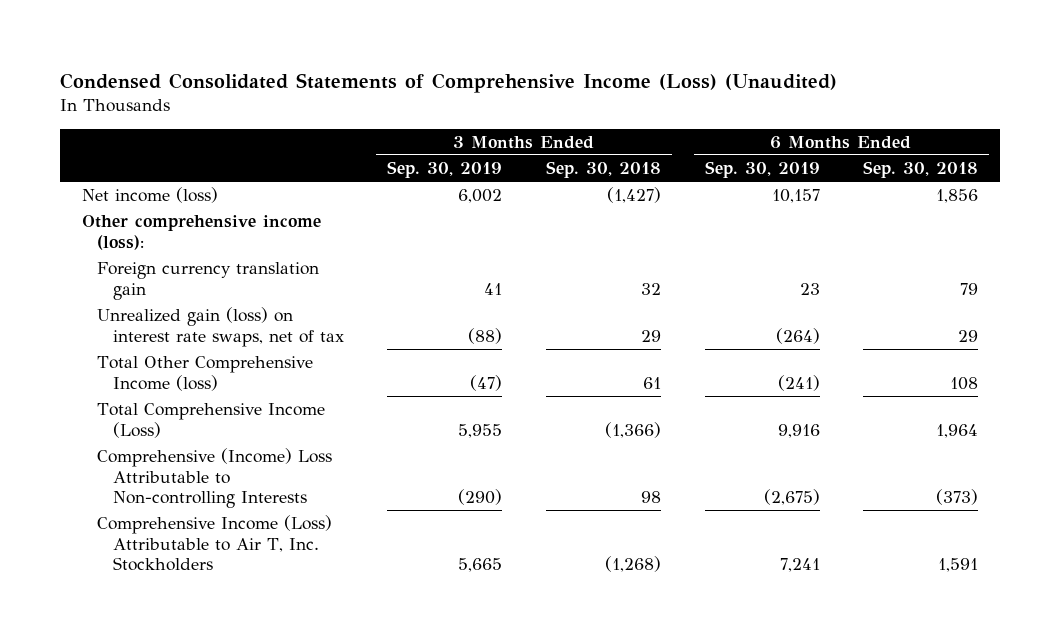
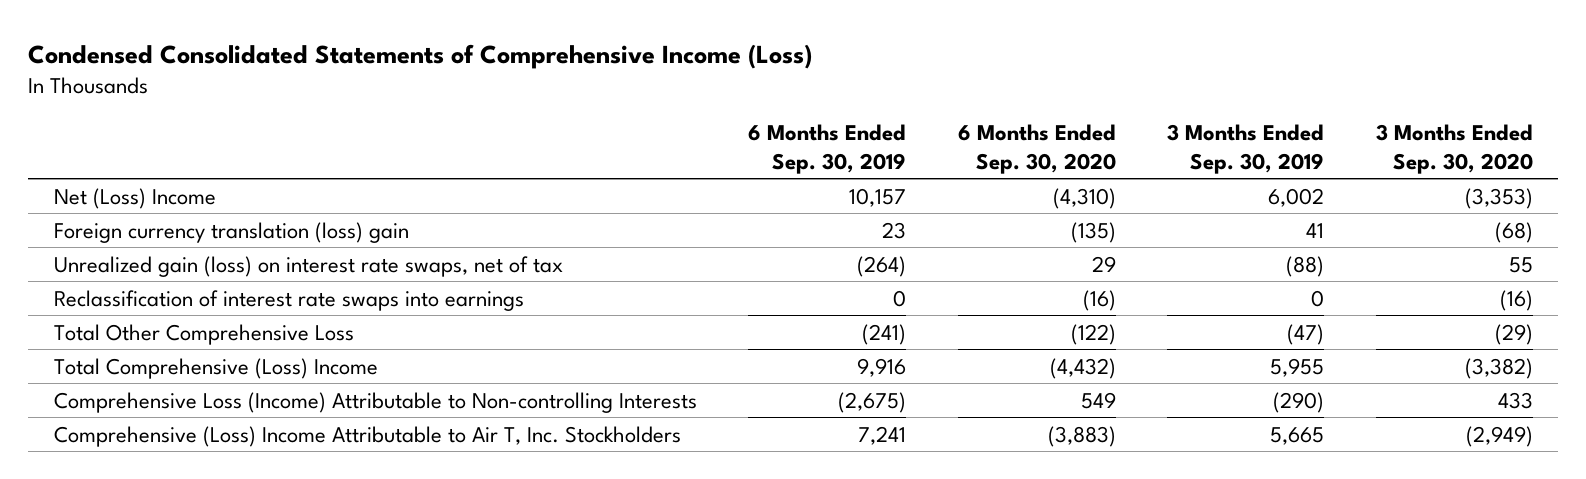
- Condensed Consolidated Statements of Comprehensive Income (Loss) (Unaudited)
+ Condensed Consolidated Statements of Comprehensive Income (Loss)
- | 3 Months Ended Sep. 30, 2019 | 3 Months Ended Sep. 30, 2018 | 6 Months Ended Sep. 30, 2019 | 6 Months Ended Sep. 30, 2018
+ | 6 Months Ended Sep. 30, 2019 | 6 Months Ended Sep. 30, 2020 | 3 Months Ended Sep. 30, 2019 | 3 Months Ended Sep. 30, 2020
- Net income (loss) | 6,002 | (1,427) | 10,157 | 1,856
- Other comprehensive income (loss):
- Foreign currency translation gain | 41 | 32 | 23 | 79
+ Net (Loss) Income | 10,157 | (4,310) | 6,002 | (3,353)
+ Foreign currency translation (loss) gain | 23 | (135) | 41 | (68)
- Total Other Comprehensive Income (loss) | (47) | 61 | (241) | 108
- Total Comprehensive Income (Loss) | 5,955 | (1,366) | 9,916 | 1,964
- Comprehensive (Income) Loss Attributable to Non-controlling Interests | (290) | 98 | (2,675) | (373)
- Comprehensive Income (Loss) Attributable to Air T, Inc. Stockholders | 5,665 | (1,268) | 7,241 | 1,591
+ Reclassification of interest rate swaps into earnings | 0 | (16) | 0 | (16)
+ Total Other Comprehensive Loss | (241) | (122) | (47) | (29)
+ Total Comprehensive (Loss) Income | 9,916 | (4,432) | 5,955 | (3,382)
+ Comprehensive Loss (Income) Attributable to Non-controlling Interests | (2,675) | 549 | (290) | 433
+ Comprehensive (Loss) Income Attributable to Air T, Inc. Stockholders | 7,241 | (3,883) | 5,665 | (2,949)

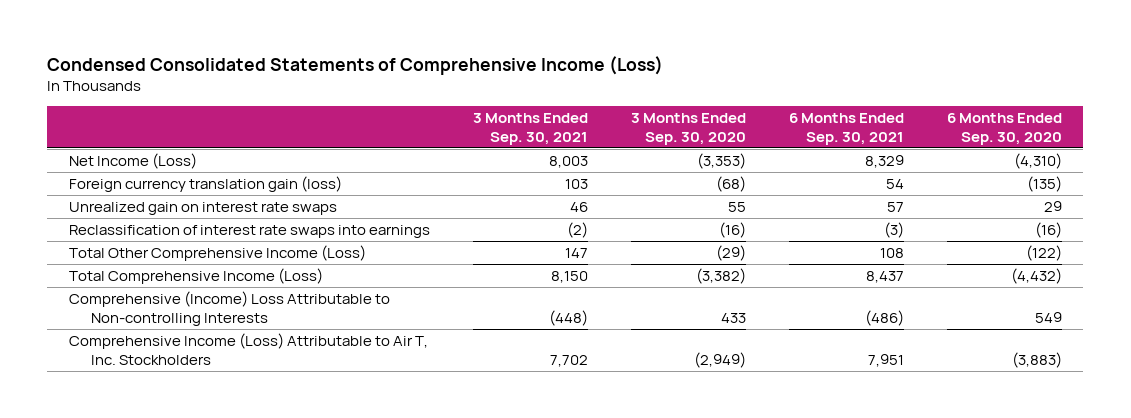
- | 6 Months Ended Sep. 30, 2019 | 6 Months Ended Sep. 30, 2020 | 3 Months Ended Sep. 30, 2019 | 3 Months Ended Sep. 30, 2020
+ | 3 Months Ended Sep. 30, 2021 | 3 Months Ended Sep. 30, 2020 | 6 Months Ended Sep. 30, 2021 | 6 Months Ended Sep. 30, 2020
- Net (Loss) Income | 10,157 | (4,310) | 6,002 | (3,353)
- Foreign currency translation (loss) gain | 23 | (135) | 41 | (68)
- Unrealized gain (loss) on interest rate swaps, net of tax | (264) | 29 | (88) | 55
+ Net Income (Loss) | 8,003 | (3,353) | 8,329 | (4,310)
+ Foreign currency translation gain (loss) | 103 | (68) | 54 | (135)
+ Unrealized gain on interest rate swaps | 46 | 55 | 57 | 29
- Total Other Comprehensive Loss | (241) | (122) | (47) | (29)
- Total Comprehensive (Loss) Income | 9,916 | (4,432) | 5,955 | (3,382)
- Comprehensive Loss (Income) Attributable to Non-controlling Interests | (2,675) | 549 | (290) | 433
- Comprehensive (Loss) Income Attributable to Air T, Inc. Stockholders | 7,241 | (3,883) | 5,665 | (2,949)
+ Total Other Comprehensive Income (Loss) | 147 | (29) | 108 | (122)
+ Total Comprehensive Income (Loss) | 8,150 | (3,382) | 8,437 | (4,432)
+ Comprehensive (Income) Loss Attributable to Non-controlling Interests | (448) | 433 | (486) | 549
+ Comprehensive Income (Loss) Attributable to Air T, Inc. Stockholders | 7,702 | (2,949) | 7,951 | (3,883)

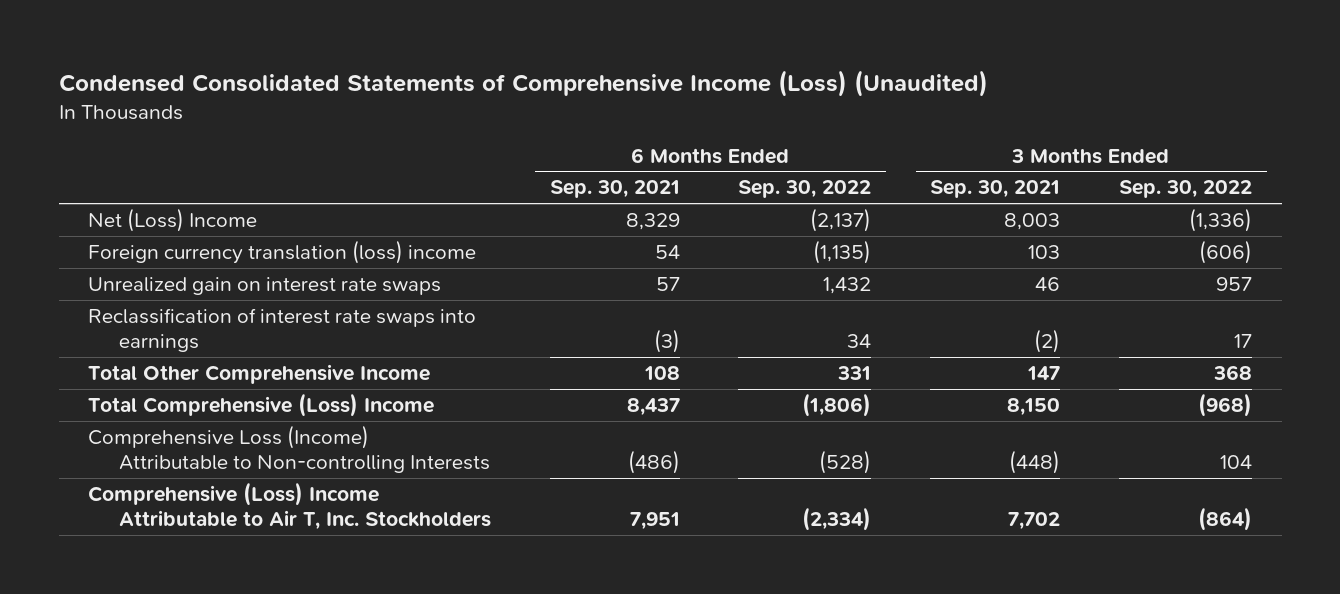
- Condensed Consolidated Statements of Comprehensive Income (Loss)
+ Condensed Consolidated Statements of Comprehensive Income (Loss) (Unaudited)
- | 3 Months Ended Sep. 30, 2021 | 3 Months Ended Sep. 30, 2020 | 6 Months Ended Sep. 30, 2021 | 6 Months Ended Sep. 30, 2020
+ | 6 Months Ended Sep. 30, 2021 | 6 Months Ended Sep. 30, 2022 | 3 Months Ended Sep. 30, 2021 | 3 Months Ended Sep. 30, 2022
- Net Income (Loss) | 8,003 | (3,353) | 8,329 | (4,310)
- Foreign currency translation gain (loss) | 103 | (68) | 54 | (135)
+ Net (Loss) Income | 8,329 | (2,137) | 8,003 | (1,336)
+ Foreign currency translation (loss) income | 54 | (1,135) | 103 | (606)
- Total Other Comprehensive Income (Loss) | 147 | (29) | 108 | (122)
- Total Comprehensive Income (Loss) | 8,150 | (3,382) | 8,437 | (4,432)
- Comprehensive (Income) Loss Attributable to Non-controlling Interests | (448) | 433 | (486) | 549
- Comprehensive Income (Loss) Attributable to Air T, Inc. Stockholders | 7,702 | (2,949) | 7,951 | (3,883)
+ Total Other Comprehensive Income | 108 | 331 | 147 | 368
+ Total Comprehensive (Loss) Income | 8,437 | (1,806) | 8,150 | (968)
+ Comprehensive Loss (Income) Attributable to Non-controlling Interests | (486) | (528) | (448) | 104
+ Comprehensive (Loss) Income Attributable to Air T, Inc. Stockholders | 7,951 | (2,334) | 7,702 | (864)

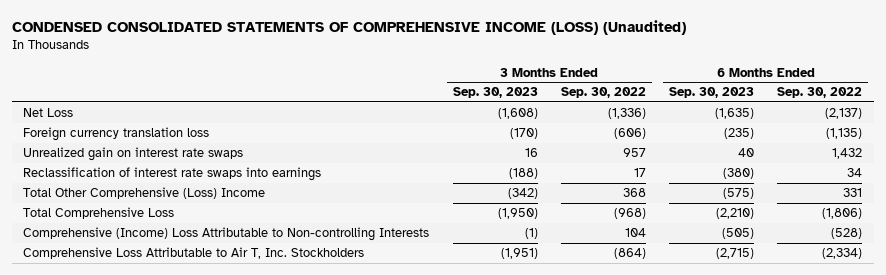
- Condensed Consolidated Statements of Comprehensive Income (Loss) (Unaudited)
+ CONDENSED CONSOLIDATED STATEMENTS OF COMPREHENSIVE INCOME (LOSS) (Unaudited)
- | 6 Months Ended Sep. 30, 2021 | 6 Months Ended Sep. 30, 2022 | 3 Months Ended Sep. 30, 2021 | 3 Months Ended Sep. 30, 2022
+ | 3 Months Ended Sep. 30, 2023 | 3 Months Ended Sep. 30, 2022 | 6 Months Ended Sep. 30, 2023 | 6 Months Ended Sep. 30, 2022
- Net (Loss) Income | 8,329 | (2,137) | 8,003 | (1,336)
- Foreign currency translation (loss) income | 54 | (1,135) | 103 | (606)
+ Net Loss | (1,608) | (1,336) | (1,635) | (2,137)
+ Foreign currency translation loss | (170) | (606) | (235) | (1,135)
- Total Other Comprehensive Income | 108 | 331 | 147 | 368
- Total Comprehensive (Loss) Income | 8,437 | (1,806) | 8,150 | (968)
- Comprehensive Loss (Income) Attributable to Non-controlling Interests | (486) | (528) | (448) | 104
- Comprehensive (Loss) Income Attributable to Air T, Inc. Stockholders | 7,951 | (2,334) | 7,702 | (864)
+ Total Other Comprehensive (Loss) Income | (342) | 368 | (575) | 331
+ Total Comprehensive Loss | (1,950) | (968) | (2,210) | (1,806)
+ Comprehensive (Income) Loss Attributable to Non-controlling Interests | (1) | 104 | (505) | (528)
+ Comprehensive Loss Attributable to Air T, Inc. Stockholders | (1,951) | (864) | (2,715) | (2,334)

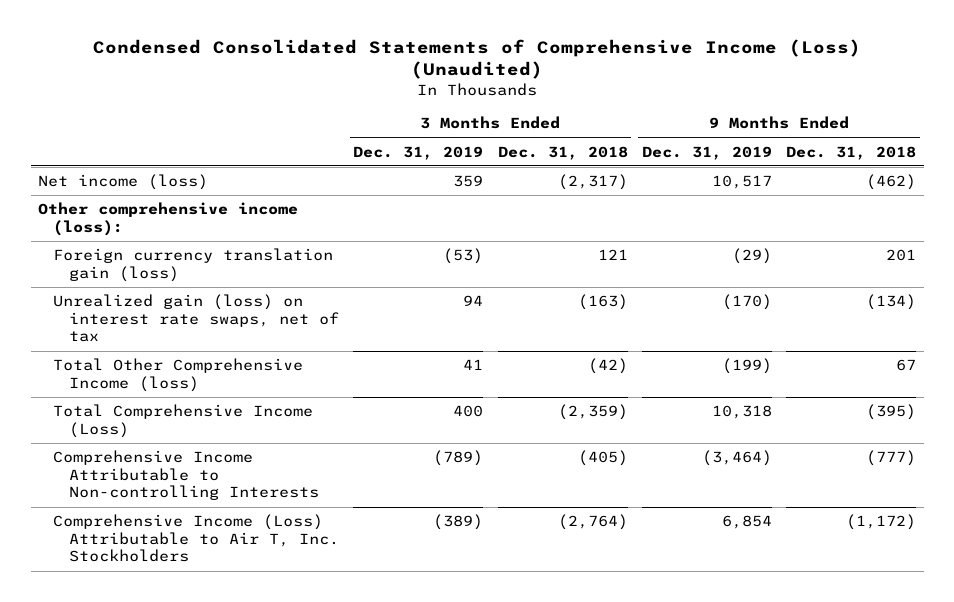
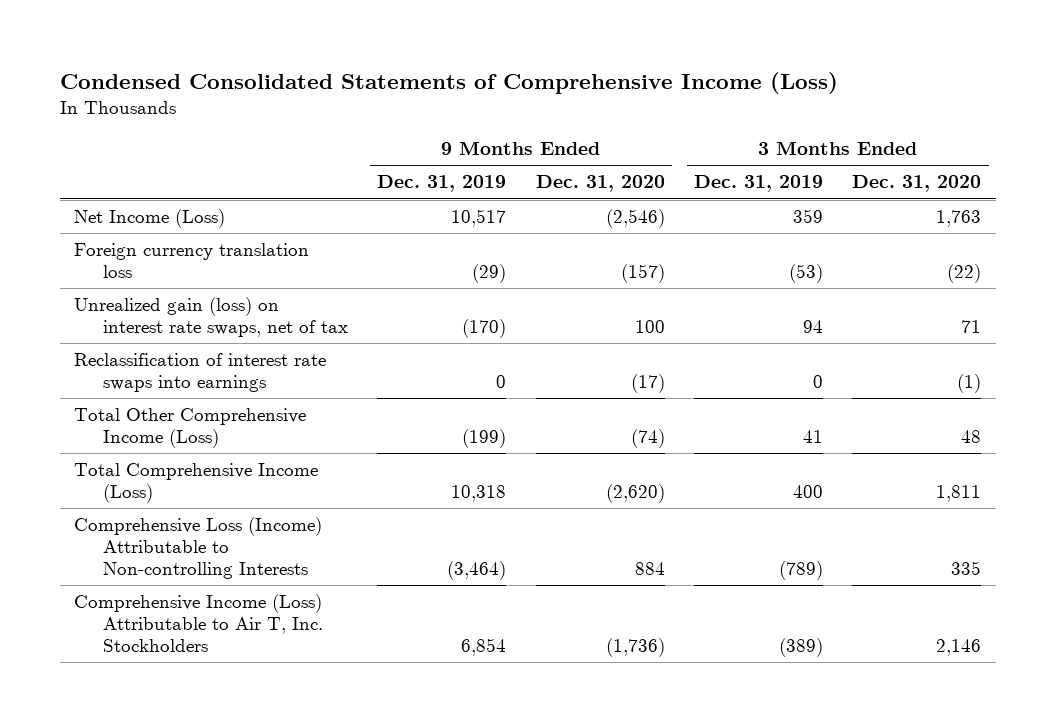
- Condensed Consolidated Statements of Comprehensive Income (Loss) (Unaudited)
+ Condensed Consolidated Statements of Comprehensive Income (Loss)
- | 3 Months Ended Dec. 31, 2019 | 3 Months Ended Dec. 31, 2018 | 9 Months Ended Dec. 31, 2019 | 9 Months Ended Dec. 31, 2018
+ | 9 Months Ended Dec. 31, 2019 | 9 Months Ended Dec. 31, 2020 | 3 Months Ended Dec. 31, 2019 | 3 Months Ended Dec. 31, 2020
- Net income (loss) | 359 | (2,317) | 10,517 | (462)
- Other comprehensive income (loss):
- Foreign currency translation gain (loss) | (53) | 121 | (29) | 201
+ Net Income (Loss) | 10,517 | (2,546) | 359 | 1,763
+ Foreign currency translation loss | (29) | (157) | (53) | (22)
- Total Other Comprehensive Income (loss) | 41 | (42) | (199) | 67
+ Reclassification of interest rate swaps into earnings | 0 | (17) | 0 | (1)
+ Total Other Comprehensive Income (Loss) | (199) | (74) | 41 | 48
- Comprehensive Income Attributable to Non-controlling Interests | (789) | (405) | (3,464) | (777)
+ Comprehensive Loss (Income) Attributable to Non-controlling Interests | (3,464) | 884 | (789) | 335

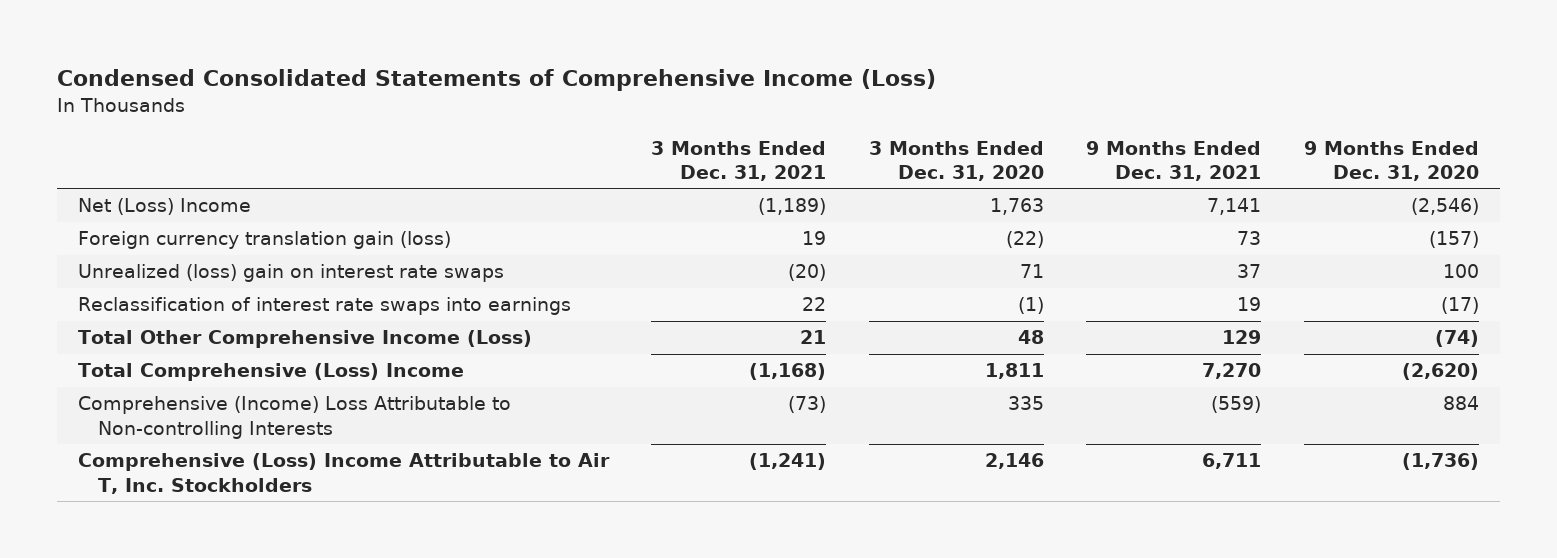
- | 9 Months Ended Dec. 31, 2019 | 9 Months Ended Dec. 31, 2020 | 3 Months Ended Dec. 31, 2019 | 3 Months Ended Dec. 31, 2020
+ | 3 Months Ended Dec. 31, 2021 | 3 Months Ended Dec. 31, 2020 | 9 Months Ended Dec. 31, 2021 | 9 Months Ended Dec. 31, 2020
- Net Income (Loss) | 10,517 | (2,546) | 359 | 1,763
- Foreign currency translation loss | (29) | (157) | (53) | (22)
- Unrealized gain (loss) on interest rate swaps, net of tax | (170) | 100 | 94 | 71
+ Net (Loss) Income | (1,189) | 1,763 | 7,141 | (2,546)
+ Foreign currency translation gain (loss) | 19 | (22) | 73 | (157)
+ Unrealized (loss) gain on interest rate swaps | (20) | 71 | 37 | 100
- Total Comprehensive Income (Loss) | 10,318 | (2,620) | 400 | 1,811
- Comprehensive Loss (Income) Attributable to Non-controlling Interests | (3,464) | 884 | (789) | 335
- Comprehensive Income (Loss) Attributable to Air T, Inc. Stockholders | 6,854 | (1,736) | (389) | 2,146
+ Total Comprehensive (Loss) Income | (1,168) | 1,811 | 7,270 | (2,620)
+ Comprehensive (Income) Loss Attributable to Non-controlling Interests | (73) | 335 | (559) | 884
+ Comprehensive (Loss) Income Attributable to Air T, Inc. Stockholders | (1,241) | 2,146 | 6,711 | (1,736)

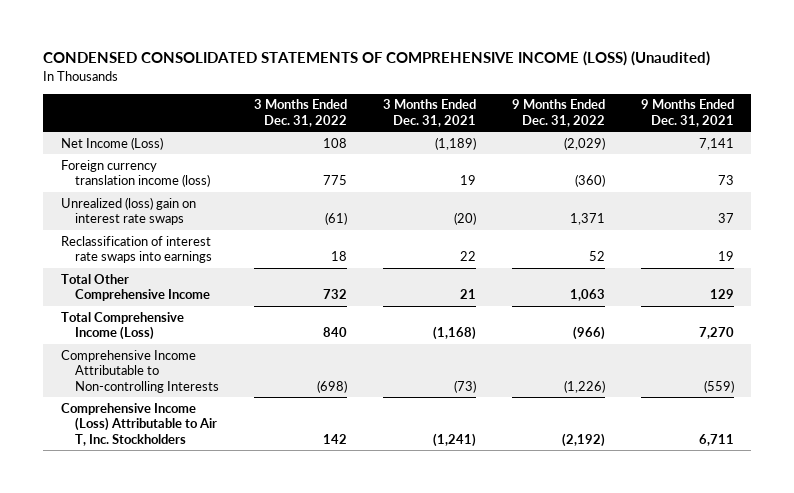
- Condensed Consolidated Statements of Comprehensive Income (Loss)
+ CONDENSED CONSOLIDATED STATEMENTS OF COMPREHENSIVE INCOME (LOSS) (Unaudited)
- | 3 Months Ended Dec. 31, 2021 | 3 Months Ended Dec. 31, 2020 | 9 Months Ended Dec. 31, 2021 | 9 Months Ended Dec. 31, 2020
+ | 3 Months Ended Dec. 31, 2022 | 3 Months Ended Dec. 31, 2021 | 9 Months Ended Dec. 31, 2022 | 9 Months Ended Dec. 31, 2021
- Net (Loss) Income | (1,189) | 1,763 | 7,141 | (2,546)
- Foreign currency translation gain (loss) | 19 | (22) | 73 | (157)
+ Net Income (Loss) | 108 | (1,189) | (2,029) | 7,141
+ Foreign currency translation income (loss) | 775 | 19 | (360) | 73
- Total Other Comprehensive Income (Loss) | 21 | 48 | 129 | (74)
- Total Comprehensive (Loss) Income | (1,168) | 1,811 | 7,270 | (2,620)
- Comprehensive (Income) Loss Attributable to Non-controlling Interests | (73) | 335 | (559) | 884
- Comprehensive (Loss) Income Attributable to Air T, Inc. Stockholders | (1,241) | 2,146 | 6,711 | (1,736)
+ Total Other Comprehensive Income | 732 | 21 | 1,063 | 129
+ Total Comprehensive Income (Loss) | 840 | (1,168) | (966) | 7,270
+ Comprehensive Income Attributable to Non-controlling Interests | (698) | (73) | (1,226) | (559)
+ Comprehensive Income (Loss) Attributable to Air T, Inc. Stockholders | 142 | (1,241) | (2,192) | 6,711

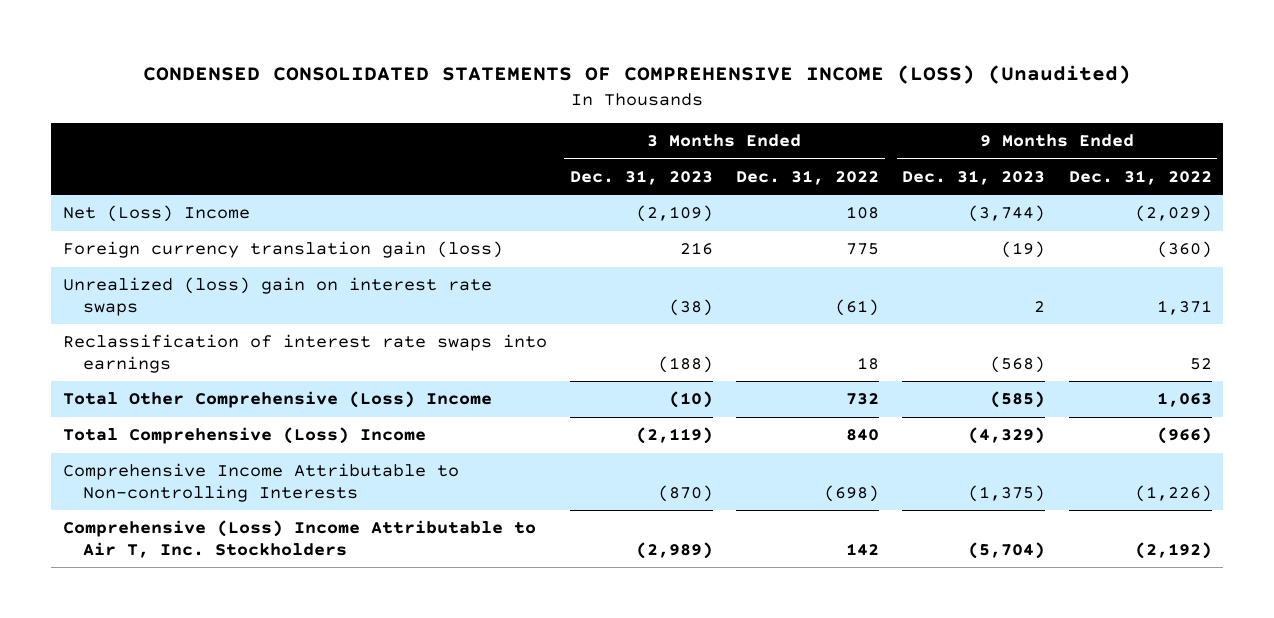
- | 3 Months Ended Dec. 31, 2022 | 3 Months Ended Dec. 31, 2021 | 9 Months Ended Dec. 31, 2022 | 9 Months Ended Dec. 31, 2021
+ | 3 Months Ended Dec. 31, 2023 | 3 Months Ended Dec. 31, 2022 | 9 Months Ended Dec. 31, 2023 | 9 Months Ended Dec. 31, 2022
- Net Income (Loss) | 108 | (1,189) | (2,029) | 7,141
- Foreign currency translation income (loss) | 775 | 19 | (360) | 73
+ Net (Loss) Income | (2,109) | 108 | (3,744) | (2,029)
+ Foreign currency translation gain (loss) | 216 | 775 | (19) | (360)
- Total Other Comprehensive Income | 732 | 21 | 1,063 | 129
- Total Comprehensive Income (Loss) | 840 | (1,168) | (966) | 7,270
+ Total Other Comprehensive (Loss) Income | (10) | 732 | (585) | 1,063
+ Total Comprehensive (Loss) Income | (2,119) | 840 | (4,329) | (966)
- Comprehensive Income (Loss) Attributable to Air T, Inc. Stockholders | 142 | (1,241) | (2,192) | 6,711
+ Comprehensive (Loss) Income Attributable to Air T, Inc. Stockholders | (2,989) | 142 | (5,704) | (2,192)

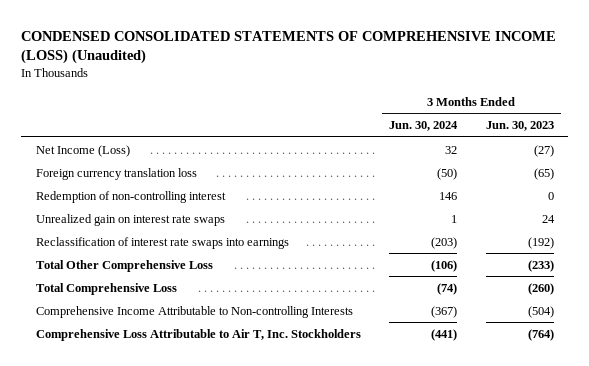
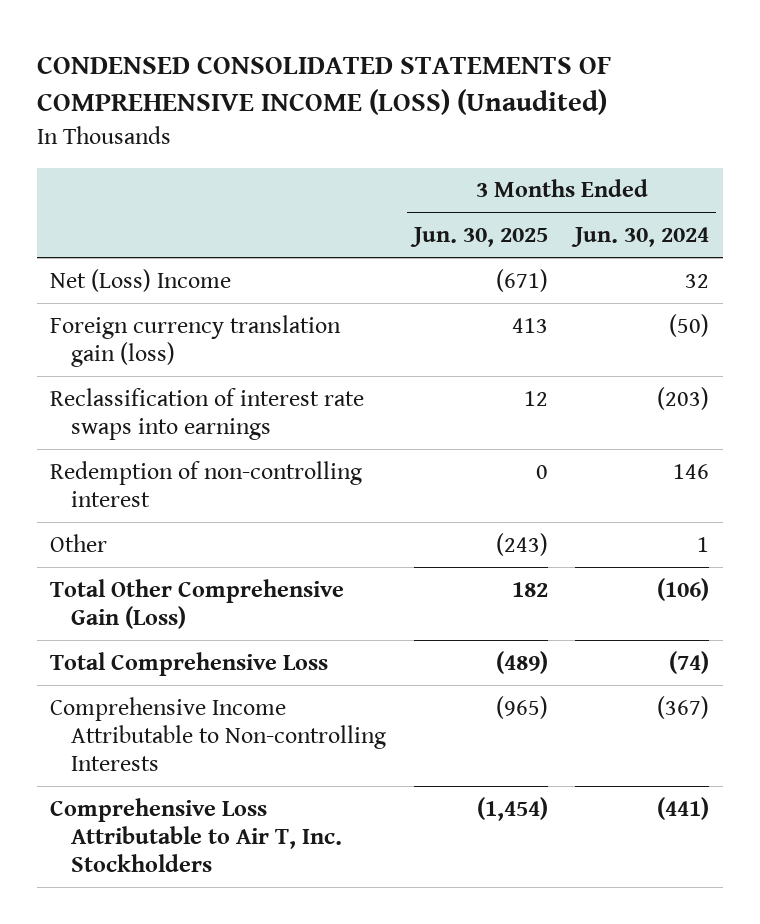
- | 3 Months Ended Jun. 30, 2024 | 3 Months Ended Jun. 30, 2023
+ | 3 Months Ended Jun. 30, 2025 | 3 Months Ended Jun. 30, 2024
- Net Income (Loss) | 32 | (27)
- Foreign currency translation loss | (50) | (65)
- Unrealized gain on interest rate swaps | 1 | 24
+ Net (Loss) Income | (671) | 32
+ Foreign currency translation gain (loss) | 413 | (50)
- Total Other Comprehensive Loss | (106) | (233)
moved down: Redemption of non-controlling interest | 0 | 146
+ Other | (243) | 1
+ Total Other Comprehensive Gain (Loss) | 182 | (106)

